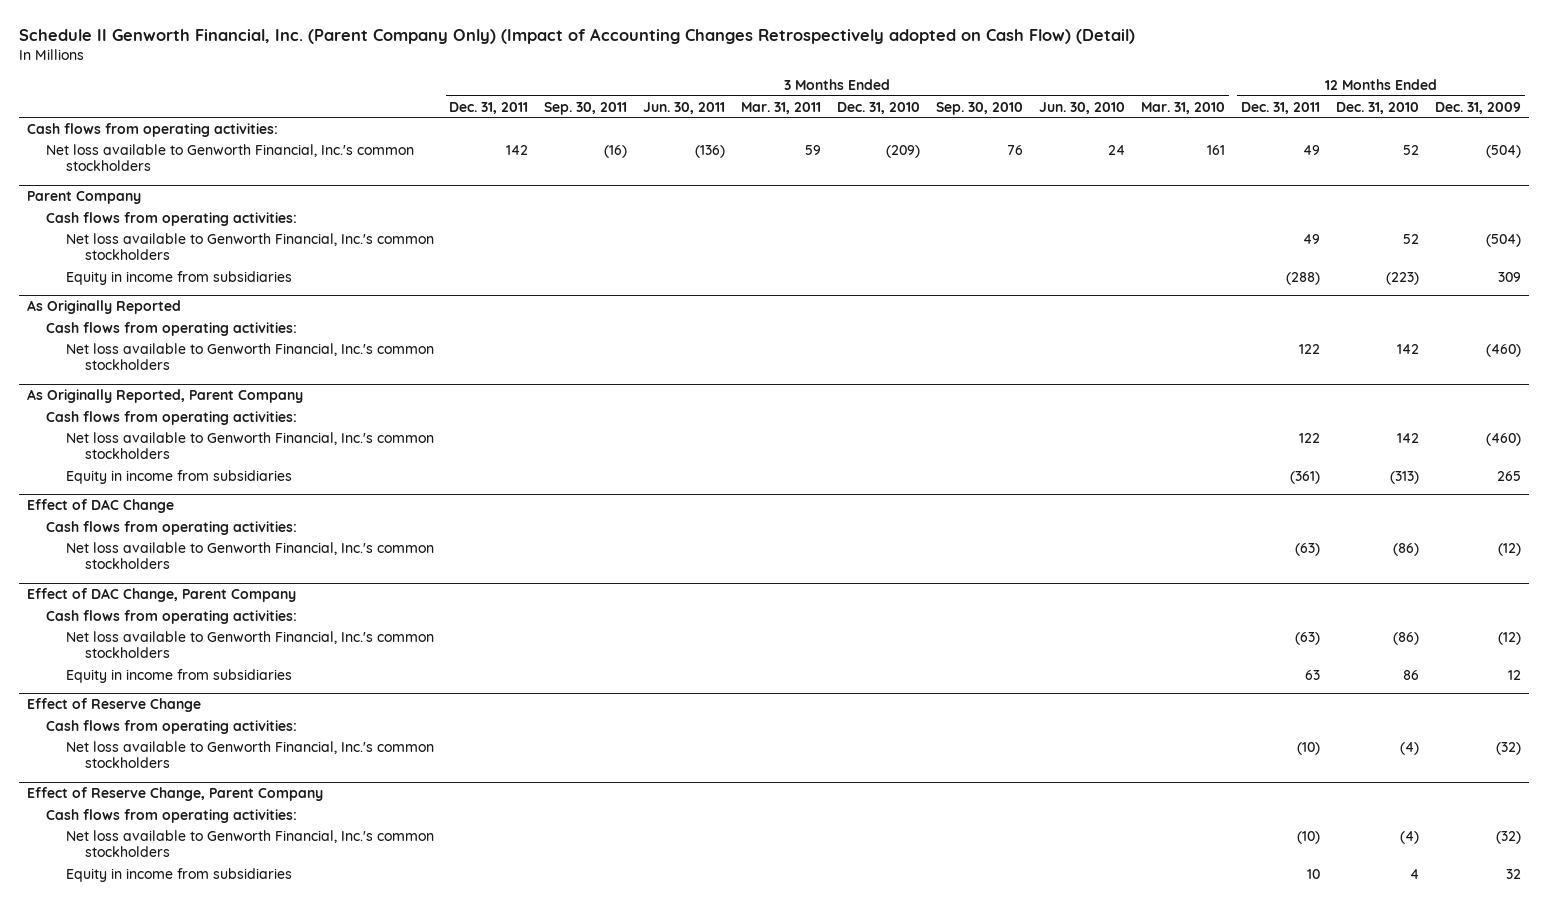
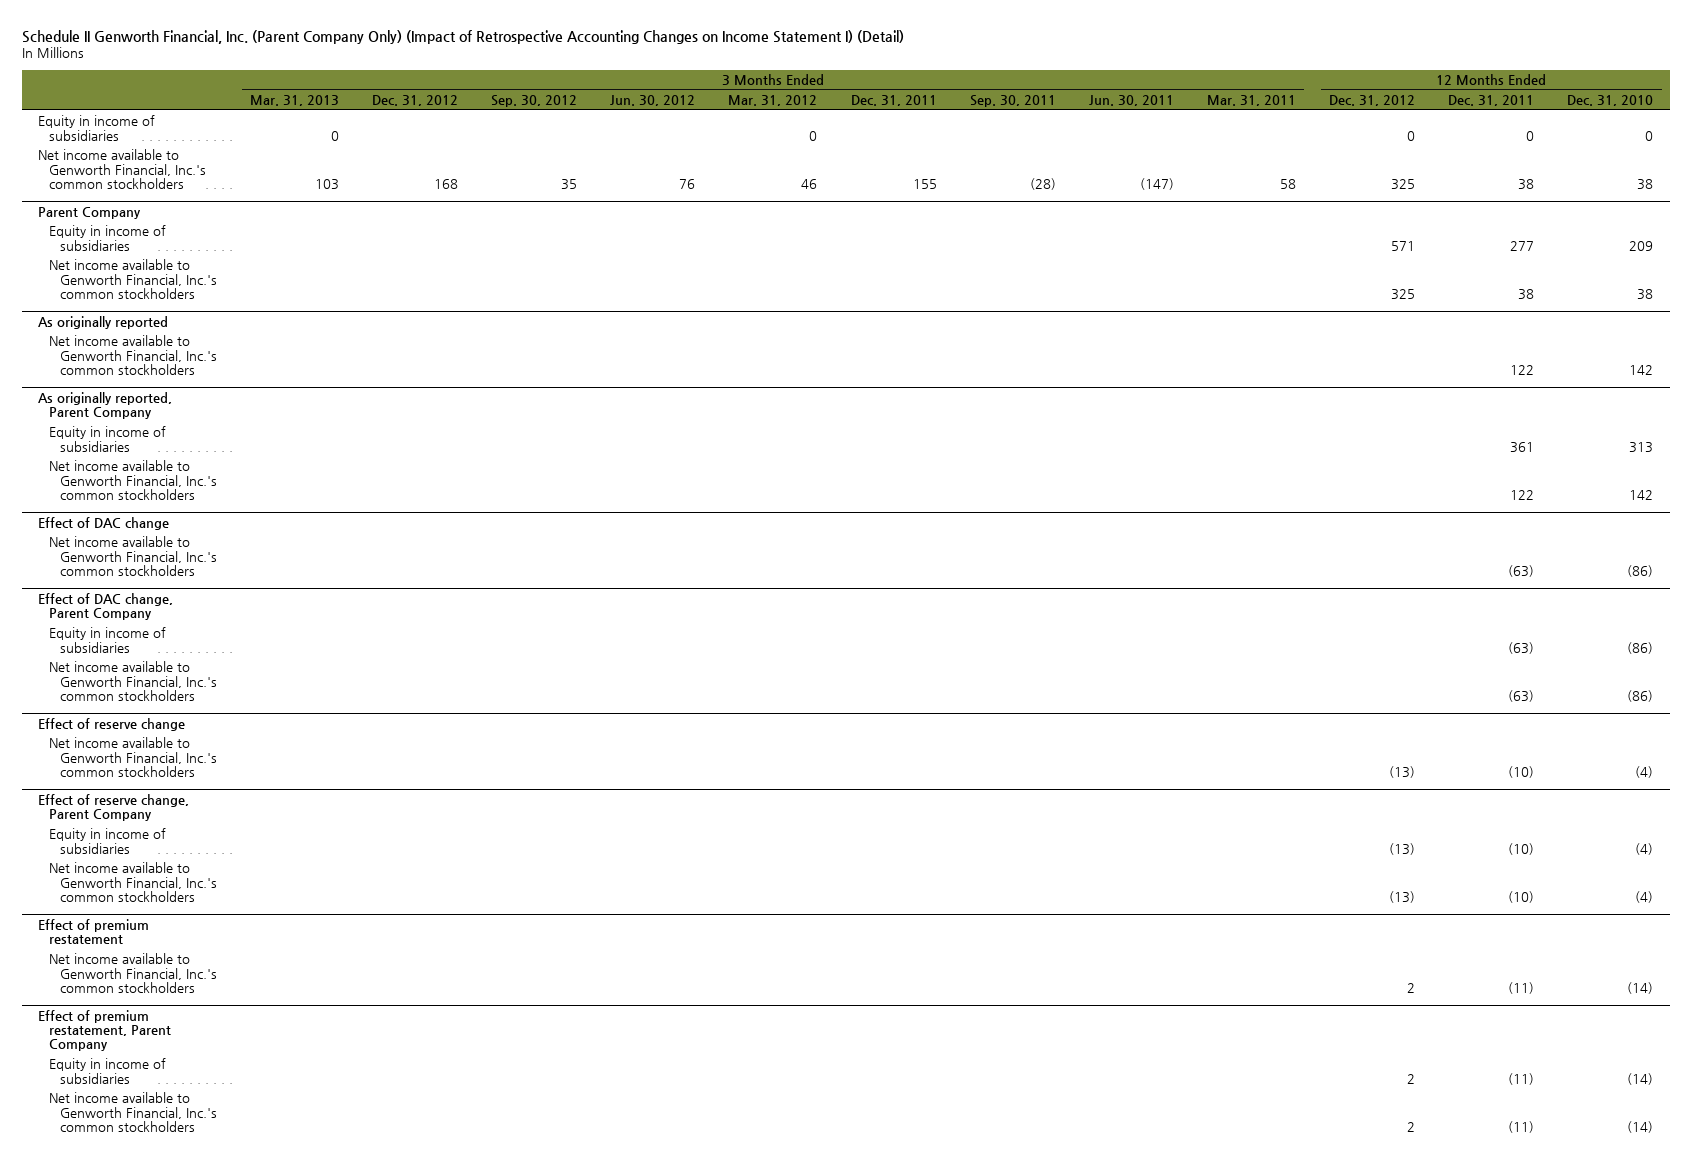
- Schedule II Genworth Financial, Inc. (Parent Company Only) (Impact of Accounting Changes Retrospectively adopted on Cash Flow) (Detail)
+ Schedule II Genworth Financial, Inc. (Parent Company Only) (Impact of Retrospective Accounting Changes on Income Statement I) (Detail)
- | 3 Months Ended Dec. 31, 2011 | 3 Months Ended Sep. 30, 2011 | 3 Months Ended Jun. 30, 2011 | 3 Months Ended Mar. 31, 2011 | 3 Months Ended Dec. 31, 2010 | 3 Months Ended Sep. 30, 2010 | 3 Months Ended Jun. 30, 2010 | 3 Months Ended Mar. 31, 2010 | 12 Months Ended Dec. 31, 2011 | 12 Months Ended Dec. 31, 2010 | 12 Months Ended Dec. 31, 2009
+ | 3 Months Ended Mar. 31, 2013 | 3 Months Ended Dec. 31, 2012 | 3 Months Ended Sep. 30, 2012 | 3 Months Ended Jun. 30, 2012 | 3 Months Ended Mar. 31, 2012 | 3 Months Ended Dec. 31, 2011 | 3 Months Ended Sep. 30, 2011 | 3 Months Ended Jun. 30, 2011 | 3 Months Ended Mar. 31, 2011 | 12 Months Ended Dec. 31, 2012 | 12 Months Ended Dec. 31, 2011 | 12 Months Ended Dec. 31, 2010
- Cash flows from operating activities:
- Net loss available to Genworth Financial, Inc.'s common stockholders | 142 | (16) | (136) | 59 | (209) | 76 | 24 | 161 | 49 | 52 | (504)
+ Equity in income of subsidiaries | 0 | | | | 0 | | | | | 0 | 0 | 0
+ Net income available to Genworth Financial, Inc.'s common stockholders | 103 | 168 | 35 | 76 | 46 | 155 | (28) | (147) | 58 | 325 | 38 | 38
@ Parent Company
- Cash flows from operating activities:
- Net loss available to Genworth Financial, Inc.'s common stockholders | | | | | | | | | 49 | 52 | (504)
- Equity in income from subsidiaries | | | | | | | | | (288) | (223) | 309
- As Originally Reported
- Cash flows from operating activities:
- Net loss available to Genworth Financial, Inc.'s common stockholders | | | | | | | | | 122 | 142 | (460)
- As Originally Reported, Parent Company
- Cash flows from operating activities:
- Net loss available to Genworth Financial, Inc.'s common stockholders | | | | | | | | | 122 | 142 | (460)
- Equity in income from subsidiaries | | | | | | | | | (361) | (313) | 265
- Effect of DAC Change
- Cash flows from operating activities:
- Net loss available to Genworth Financial, Inc.'s common stockholders | | | | | | | | | (63) | (86) | (12)
- Effect of DAC Change, Parent Company
- Cash flows from operating activities:
- Net loss available to Genworth Financial, Inc.'s common stockholders | | | | | | | | | (63) | (86) | (12)
- Equity in income from subsidiaries | | | | | | | | | 63 | 86 | 12
- Effect of Reserve Change
- Cash flows from operating activities:
- Net loss available to Genworth Financial, Inc.'s common stockholders | | | | | | | | | (10) | (4) | (32)
- Effect of Reserve Change, Parent Company
- Cash flows from operating activities:
- Net loss available to Genworth Financial, Inc.'s common stockholders | | | | | | | | | (10) | (4) | (32)
- Equity in income from subsidiaries | | | | | | | | | 10 | 4 | 32
@ Parent Company
+ Equity in income of subsidiaries | | | | | | | | | | 571 | 277 | 209
+ Net income available to Genworth Financial, Inc.'s common stockholders | | | | | | | | | | 325 | 38 | 38
+ As originally reported
+ Net income available to Genworth Financial, Inc.'s common stockholders | | | | | | | | | | | 122 | 142
+ As originally reported, Parent Company
+ Equity in income of subsidiaries | | | | | | | | | | | 361 | 313
+ Net income available to Genworth Financial, Inc.'s common stockholders | | | | | | | | | | | 122 | 142
+ Effect of DAC change
+ Net income available to Genworth Financial, Inc.'s common stockholders | | | | | | | | | | | (63) | (86)
+ Effect of DAC change, Parent Company
+ Equity in income of subsidiaries | | | | | | | | | | | (63) | (86)
+ Net income available to Genworth Financial, Inc.'s common stockholders | | | | | | | | | | | (63) | (86)
+ Effect of reserve change
+ Net income available to Genworth Financial, Inc.'s common stockholders | | | | | | | | | | (13) | (10) | (4)
+ Effect of reserve change, Parent Company
+ Equity in income of subsidiaries | | | | | | | | | | (13) | (10) | (4)
+ Net income available to Genworth Financial, Inc.'s common stockholders | | | | | | | | | | (13) | (10) | (4)
+ Effect of premium restatement
+ Net income available to Genworth Financial, Inc.'s common stockholders | | | | | | | | | | 2 | (11) | (14)
+ Effect of premium restatement, Parent Company
+ Equity in income of subsidiaries | | | | | | | | | | 2 | (11) | (14)
+ Net income available to Genworth Financial, Inc.'s common stockholders | | | | | | | | | | 2 | (11) | (14)

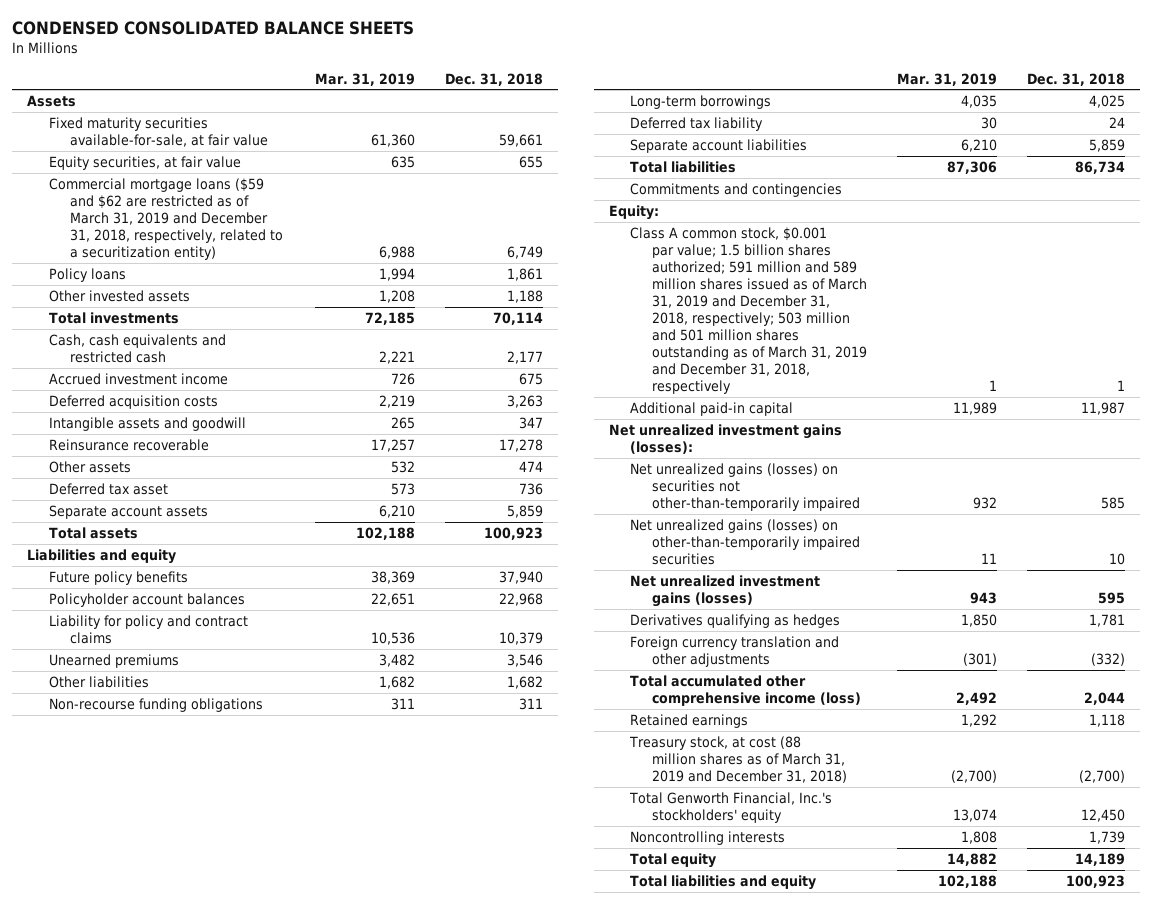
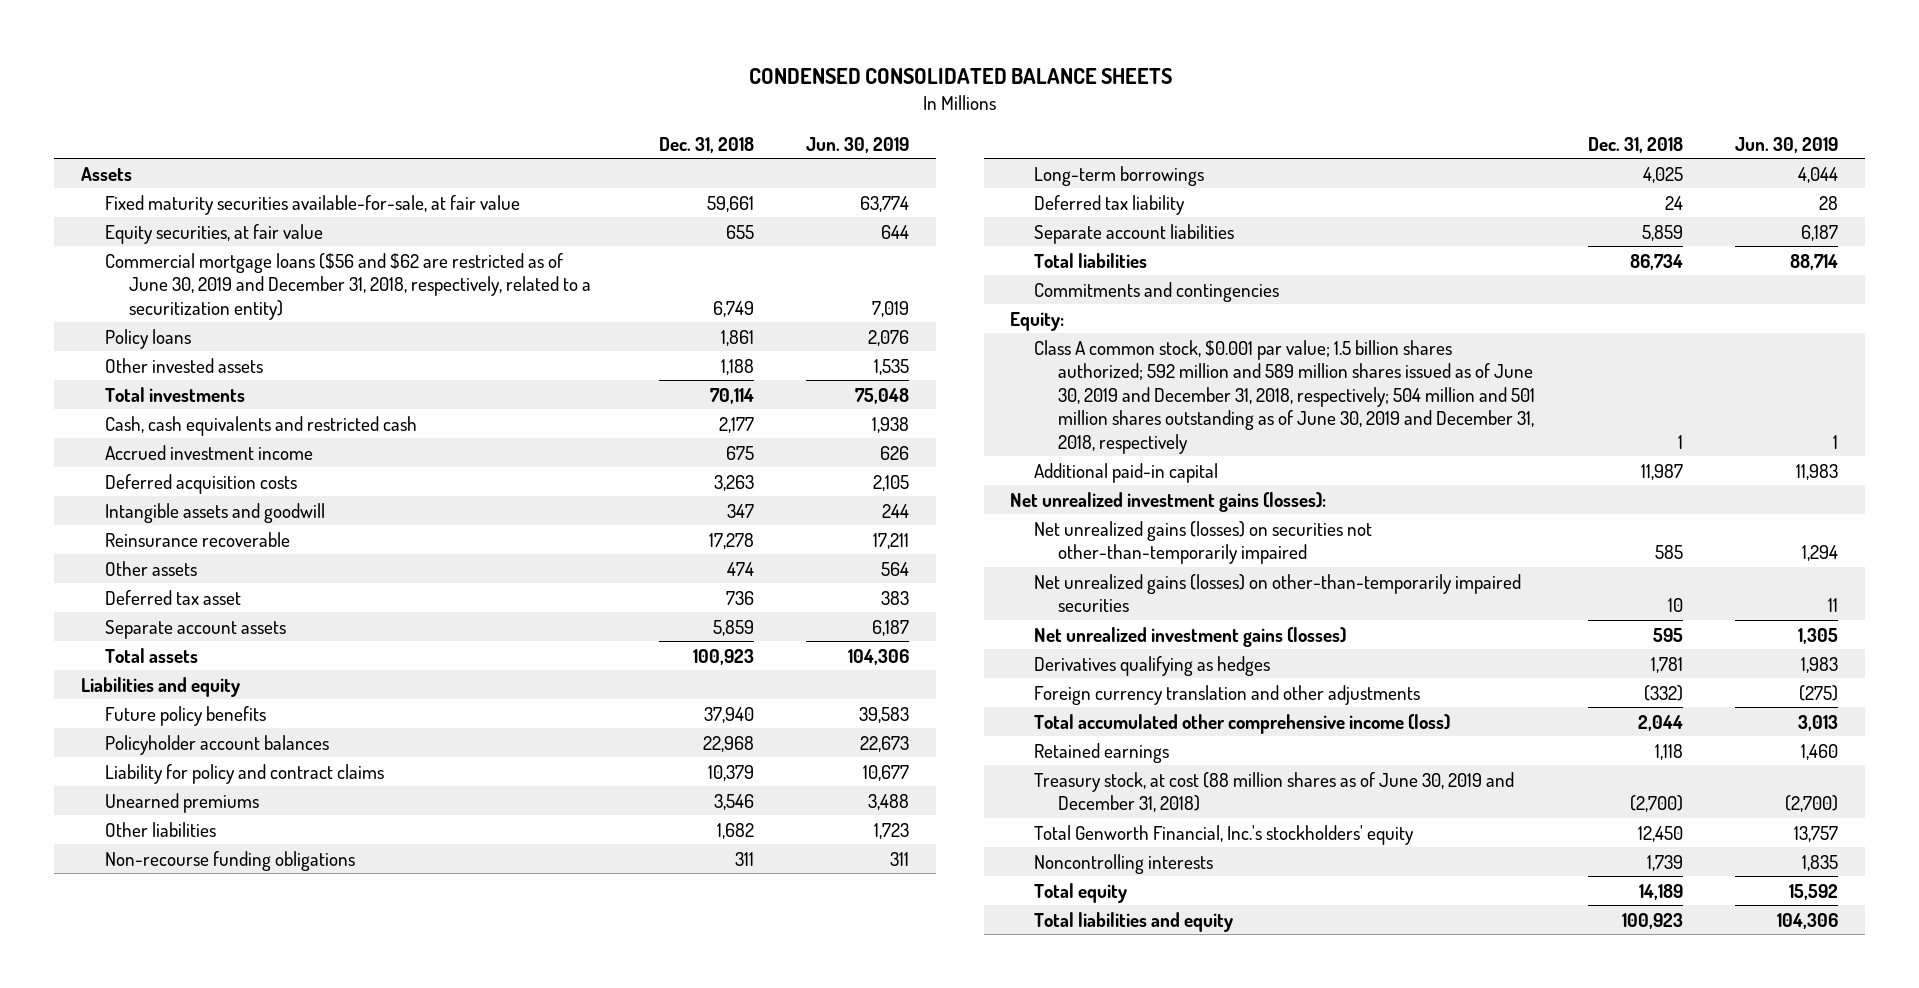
- | Mar. 31, 2019 | Dec. 31, 2018
+ | Dec. 31, 2018 | Jun. 30, 2019
- Commercial mortgage loans ($59 and $62 are restricted as of March 31, 2019 and December 31, 2018, respectively, related to a securitization entity) | 6,988 | 6,749
+ Commercial mortgage loans ($56 and $62 are restricted as of June 30, 2019 and December 31, 2018, respectively, related to a securitization entity) | 6,749 | 7,019
- Class A common stock, $0.001 par value; 1.5 billion shares authorized; 591 million and 589 million shares issued as of March 31, 2019 and December 31, 2018, respectively; 503 million and 501 million shares outstanding as of March 31, 2019 and December 31, 2018, respectively | 1 | 1
+ Class A common stock, $0.001 par value; 1.5 billion shares authorized; 592 million and 589 million shares issued as of June 30, 2019 and December 31, 2018, respectively; 504 million and 501 million shares outstanding as of June 30, 2019 and December 31, 2018, respectively | 1 | 1
- Treasury stock, at cost (88 million shares as of March 31, 2019 and December 31, 2018) | (2,700) | (2,700)
+ Treasury stock, at cost (88 million shares as of June 30, 2019 and December 31, 2018) | (2,700) | (2,700)

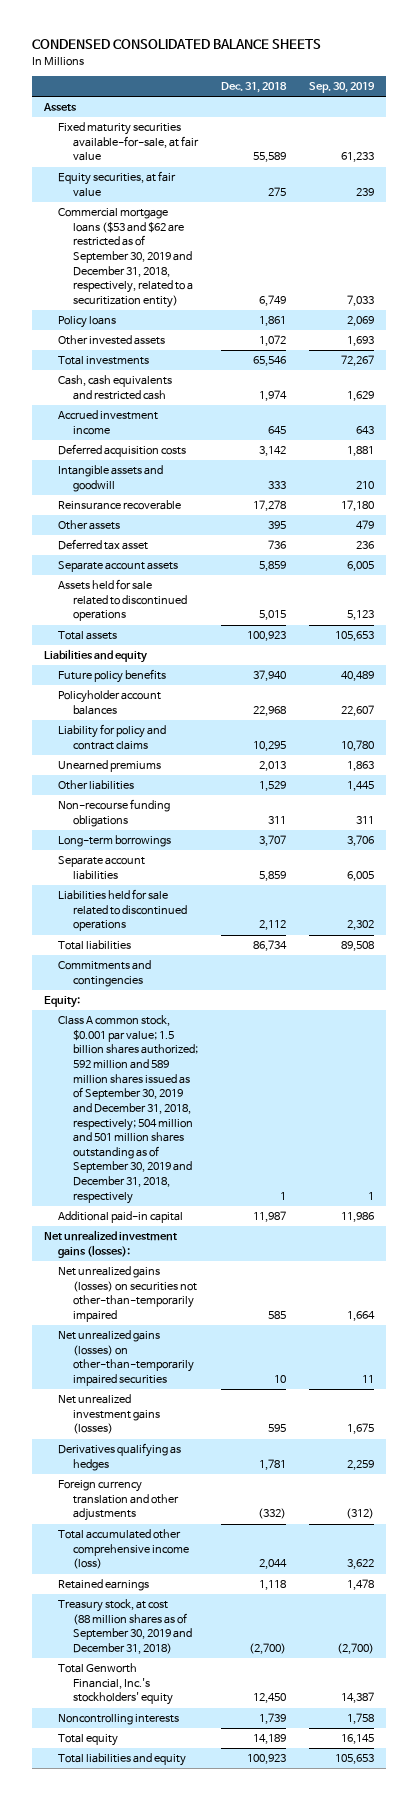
- | Dec. 31, 2018 | Jun. 30, 2019
+ | Dec. 31, 2018 | Sep. 30, 2019
- Fixed maturity securities available-for-sale, at fair value | 59,661 | 63,774
- Equity securities, at fair value | 655 | 644
- Commercial mortgage loans ($56 and $62 are restricted as of June 30, 2019 and December 31, 2018, respectively, related to a securitization entity) | 6,749 | 7,019
+ Fixed maturity securities available-for-sale, at fair value | 55,589 | 61,233
+ Equity securities, at fair value | 275 | 239
+ Commercial mortgage loans ($53 and $62 are restricted as of September 30, 2019 and December 31, 2018, respectively, related to a securitization entity) | 6,749 | 7,033
- Other invested assets | 1,188 | 1,535
- Total investments | 70,114 | 75,048
- Cash, cash equivalents and restricted cash | 2,177 | 1,938
- Accrued investment income | 675 | 626
- Deferred acquisition costs | 3,263 | 2,105
- Intangible assets and goodwill | 347 | 244
+ Other invested assets | 1,072 | 1,693
+ Total investments | 65,546 | 72,267
+ Cash, cash equivalents and restricted cash | 1,974 | 1,629
+ Accrued investment income | 645 | 643
+ Deferred acquisition costs | 3,142 | 1,881
+ Intangible assets and goodwill | 333 | 210
- Other assets | 474 | 564
+ Other assets | 395 | 479
+ Assets held for sale related to discontinued operations | 5,015 | 5,123
- Liability for policy and contract claims | 10,379 | 10,677
- Unearned premiums | 3,546 | 3,488
- Other liabilities | 1,682 | 1,723
+ Liability for policy and contract claims | 10,295 | 10,780
+ Unearned premiums | 2,013 | 1,863
+ Other liabilities | 1,529 | 1,445
- Long-term borrowings | 4,025 | 4,044
- Deferred tax liability | 24 | 28
+ Long-term borrowings | 3,707 | 3,706
+ Liabilities held for sale related to discontinued operations | 2,112 | 2,302
- Class A common stock, $0.001 par value; 1.5 billion shares authorized; 592 million and 589 million shares issued as of June 30, 2019 and December 31, 2018, respectively; 504 million and 501 million shares outstanding as of June 30, 2019 and December 31, 2018, respectively | 1 | 1
+ Class A common stock, $0.001 par value; 1.5 billion shares authorized; 592 million and 589 million shares issued as of September 30, 2019 and December 31, 2018, respectively; 504 million and 501 million shares outstanding as of September 30, 2019 and December 31, 2018, respectively | 1 | 1
- Treasury stock, at cost (88 million shares as of June 30, 2019 and December 31, 2018) | (2,700) | (2,700)
+ Treasury stock, at cost (88 million shares as of September 30, 2019 and December 31, 2018) | (2,700) | (2,700)

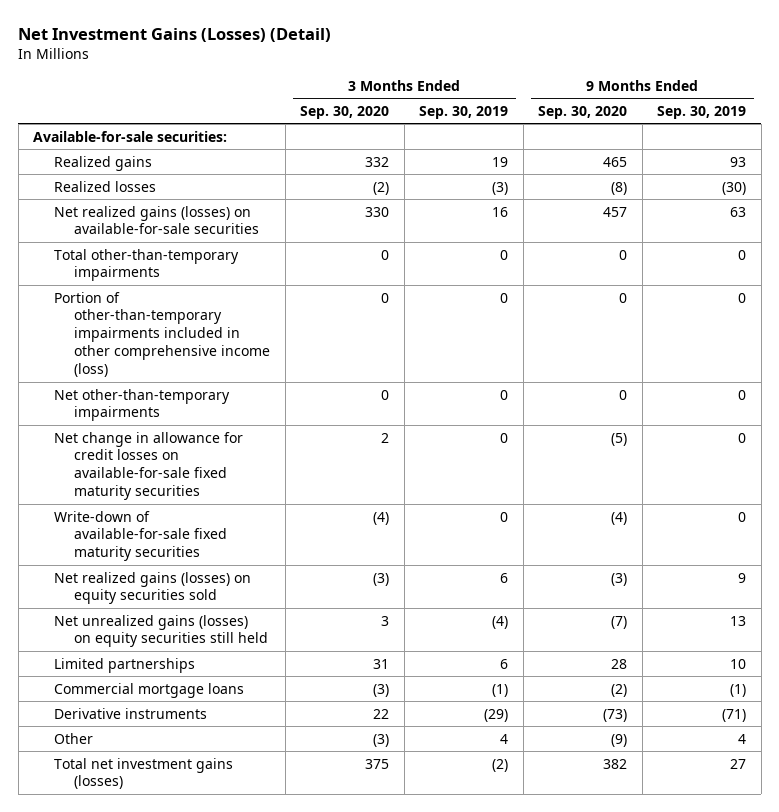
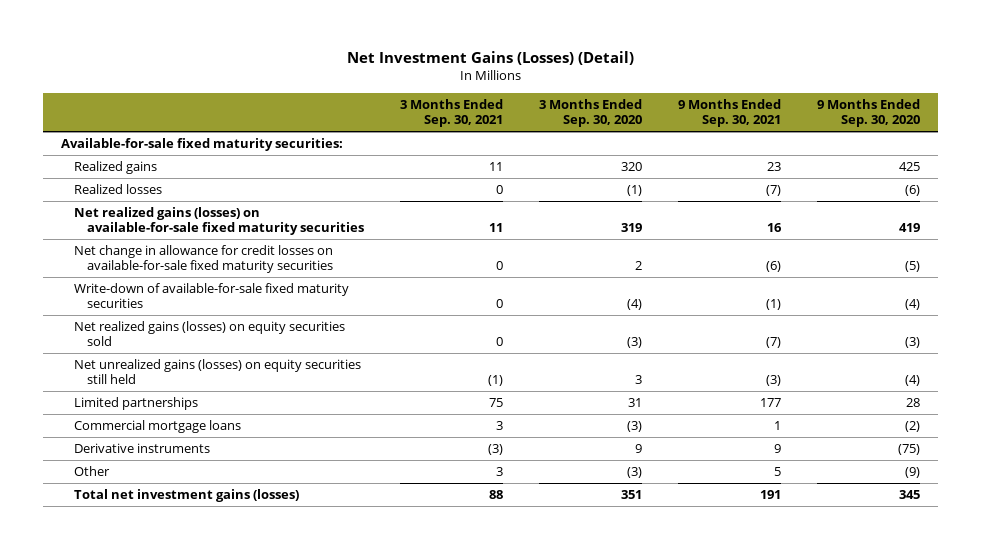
- | 3 Months Ended Sep. 30, 2020 | 3 Months Ended Sep. 30, 2019 | 9 Months Ended Sep. 30, 2020 | 9 Months Ended Sep. 30, 2019
+ | 3 Months Ended Sep. 30, 2021 | 3 Months Ended Sep. 30, 2020 | 9 Months Ended Sep. 30, 2021 | 9 Months Ended Sep. 30, 2020
- Available-for-sale securities:
- Realized gains | 332 | 19 | 465 | 93
- Realized losses | (2) | (3) | (8) | (30)
- Net realized gains (losses) on available-for-sale securities | 330 | 16 | 457 | 63
- Total other-than-temporary impairments | 0 | 0 | 0 | 0
- Portion of other-than-temporary impairments included in other comprehensive income (loss) | 0 | 0 | 0 | 0
- Net other-than-temporary impairments | 0 | 0 | 0 | 0
+ Available-for-sale fixed maturity securities:
+ Realized gains | 11 | 320 | 23 | 425
+ Realized losses | 0 | (1) | (7) | (6)
+ Net realized gains (losses) on available-for-sale fixed maturity securities | 11 | 319 | 16 | 419
- Net unrealized gains (losses) on equity securities still held | 3 | (4) | (7) | 13
+ Net unrealized gains (losses) on equity securities still held | (1) | 3 | (3) | (4)
- Derivative instruments | 22 | (29) | (73) | (71)
+ Derivative instruments | (3) | 9 | 9 | (75)
- Total net investment gains (losses) | 375 | (2) | 382 | 27
+ Total net investment gains (losses) | 88 | 351 | 191 | 345

